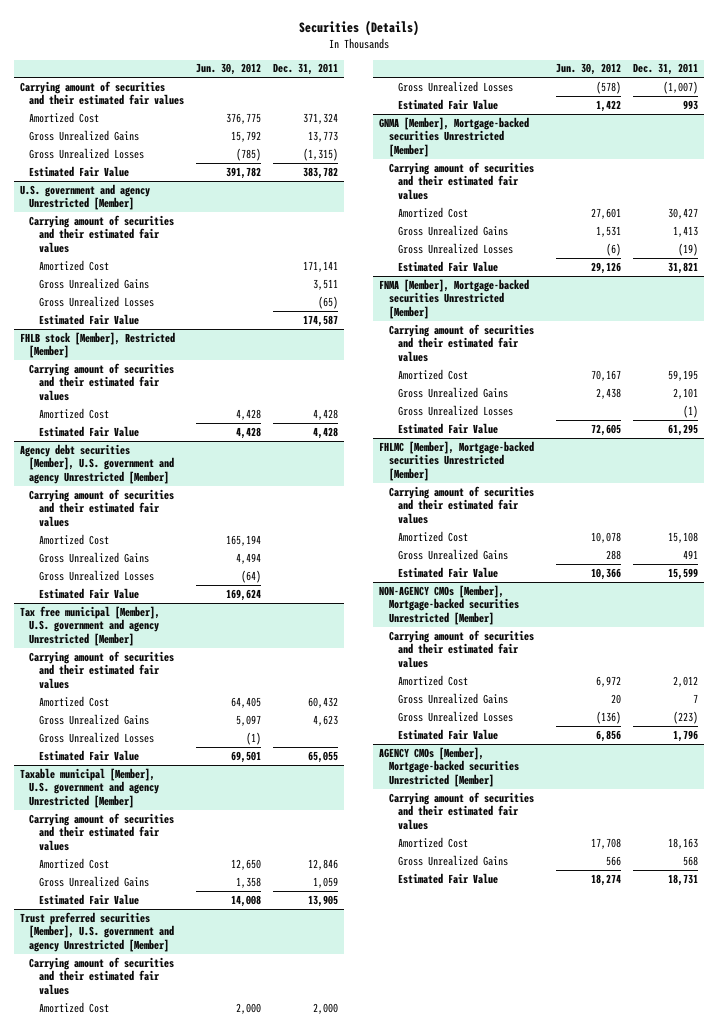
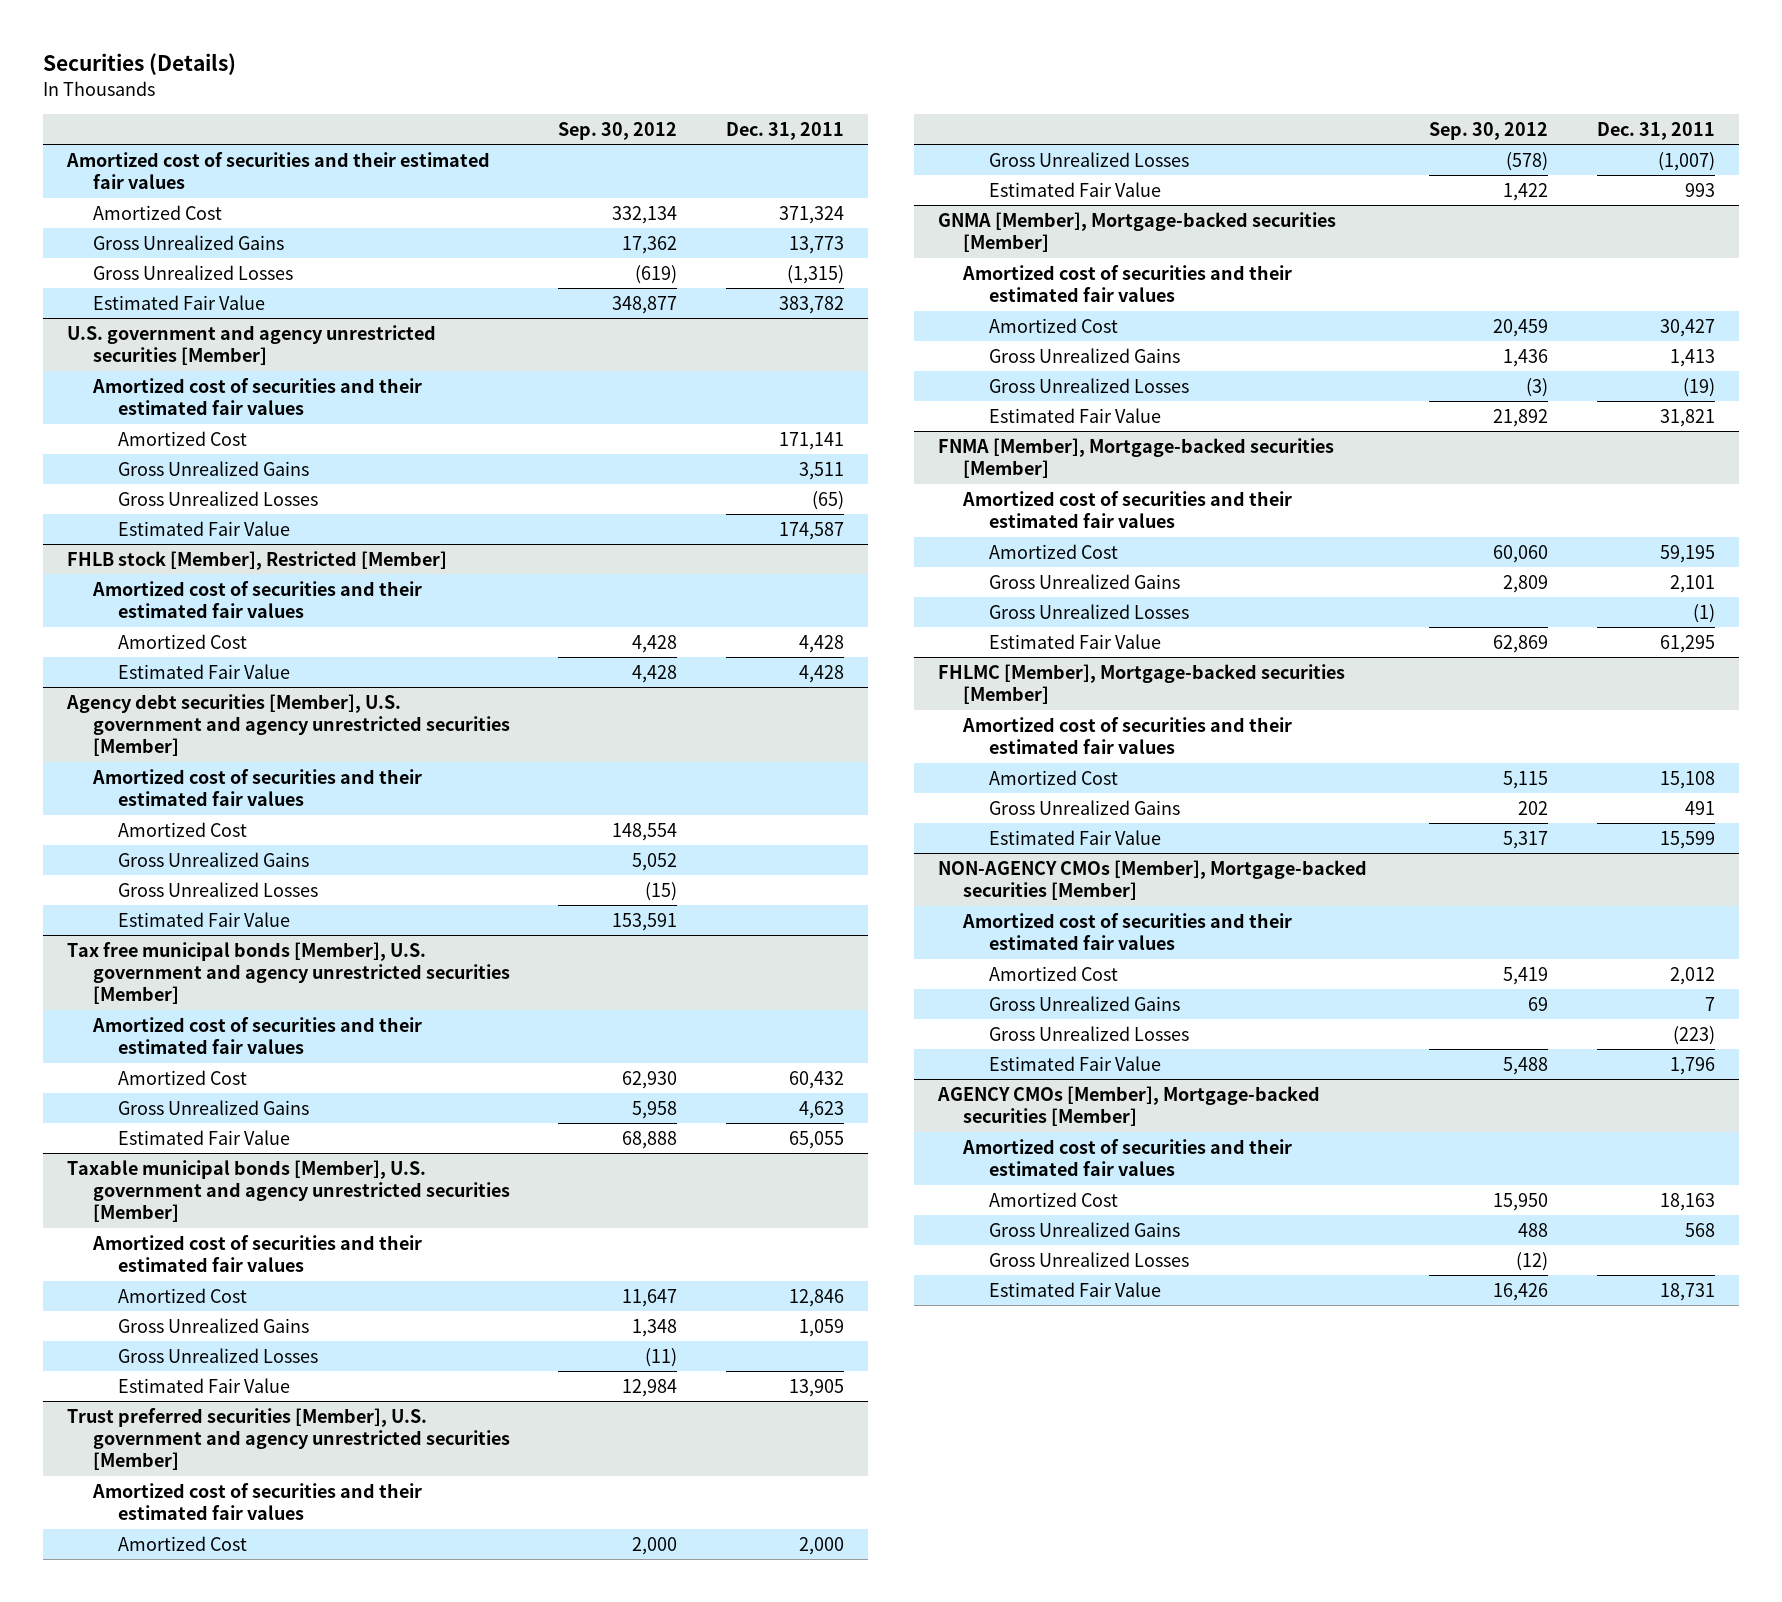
- | Jun. 30, 2012 | Dec. 31, 2011
+ | Sep. 30, 2012 | Dec. 31, 2011
- Carrying amount of securities and their estimated fair values
+ Amortized cost of securities and their estimated fair values
- U.S. government and agency Unrestricted [Member]
- Carrying amount of securities and their estimated fair values
+ U.S. government and agency unrestricted securities [Member]
+ Amortized cost of securities and their estimated fair values
@ FHLB stock [Member], Restricted [Member]
- Carrying amount of securities and their estimated fair values
+ Amortized cost of securities and their estimated fair values
- Agency debt securities [Member], U.S. government and agency Unrestricted [Member]
- Carrying amount of securities and their estimated fair values
+ Agency debt securities [Member], U.S. government and agency unrestricted securities [Member]
+ Amortized cost of securities and their estimated fair values
- Tax free municipal [Member], U.S. government and agency Unrestricted [Member]
- Carrying amount of securities and their estimated fair values
+ Tax free municipal bonds [Member], U.S. government and agency unrestricted securities [Member]
+ Amortized cost of securities and their estimated fair values
- Gross Unrealized Losses | (1) |
- Taxable municipal [Member], U.S. government and agency Unrestricted [Member]
- Carrying amount of securities and their estimated fair values
+ Taxable municipal bonds [Member], U.S. government and agency unrestricted securities [Member]
+ Amortized cost of securities and their estimated fair values
+ Gross Unrealized Losses | (11) |
- Trust preferred securities [Member], U.S. government and agency Unrestricted [Member]
- Carrying amount of securities and their estimated fair values
+ Trust preferred securities [Member], U.S. government and agency unrestricted securities [Member]
+ Amortized cost of securities and their estimated fair values
- GNMA [Member], Mortgage-backed securities Unrestricted [Member]
- Carrying amount of securities and their estimated fair values
+ GNMA [Member], Mortgage-backed securities [Member]
+ Amortized cost of securities and their estimated fair values
- FNMA [Member], Mortgage-backed securities Unrestricted [Member]
- Carrying amount of securities and their estimated fair values
+ FNMA [Member], Mortgage-backed securities [Member]
+ Amortized cost of securities and their estimated fair values
- FHLMC [Member], Mortgage-backed securities Unrestricted [Member]
- Carrying amount of securities and their estimated fair values
+ FHLMC [Member], Mortgage-backed securities [Member]
+ Amortized cost of securities and their estimated fair values
- NON-AGENCY CMOs [Member], Mortgage-backed securities Unrestricted [Member]
- Carrying amount of securities and their estimated fair values
+ NON-AGENCY CMOs [Member], Mortgage-backed securities [Member]
+ Amortized cost of securities and their estimated fair values
- AGENCY CMOs [Member], Mortgage-backed securities Unrestricted [Member]
- Carrying amount of securities and their estimated fair values
+ AGENCY CMOs [Member], Mortgage-backed securities [Member]
+ Amortized cost of securities and their estimated fair values
+ Gross Unrealized Losses | (12) |

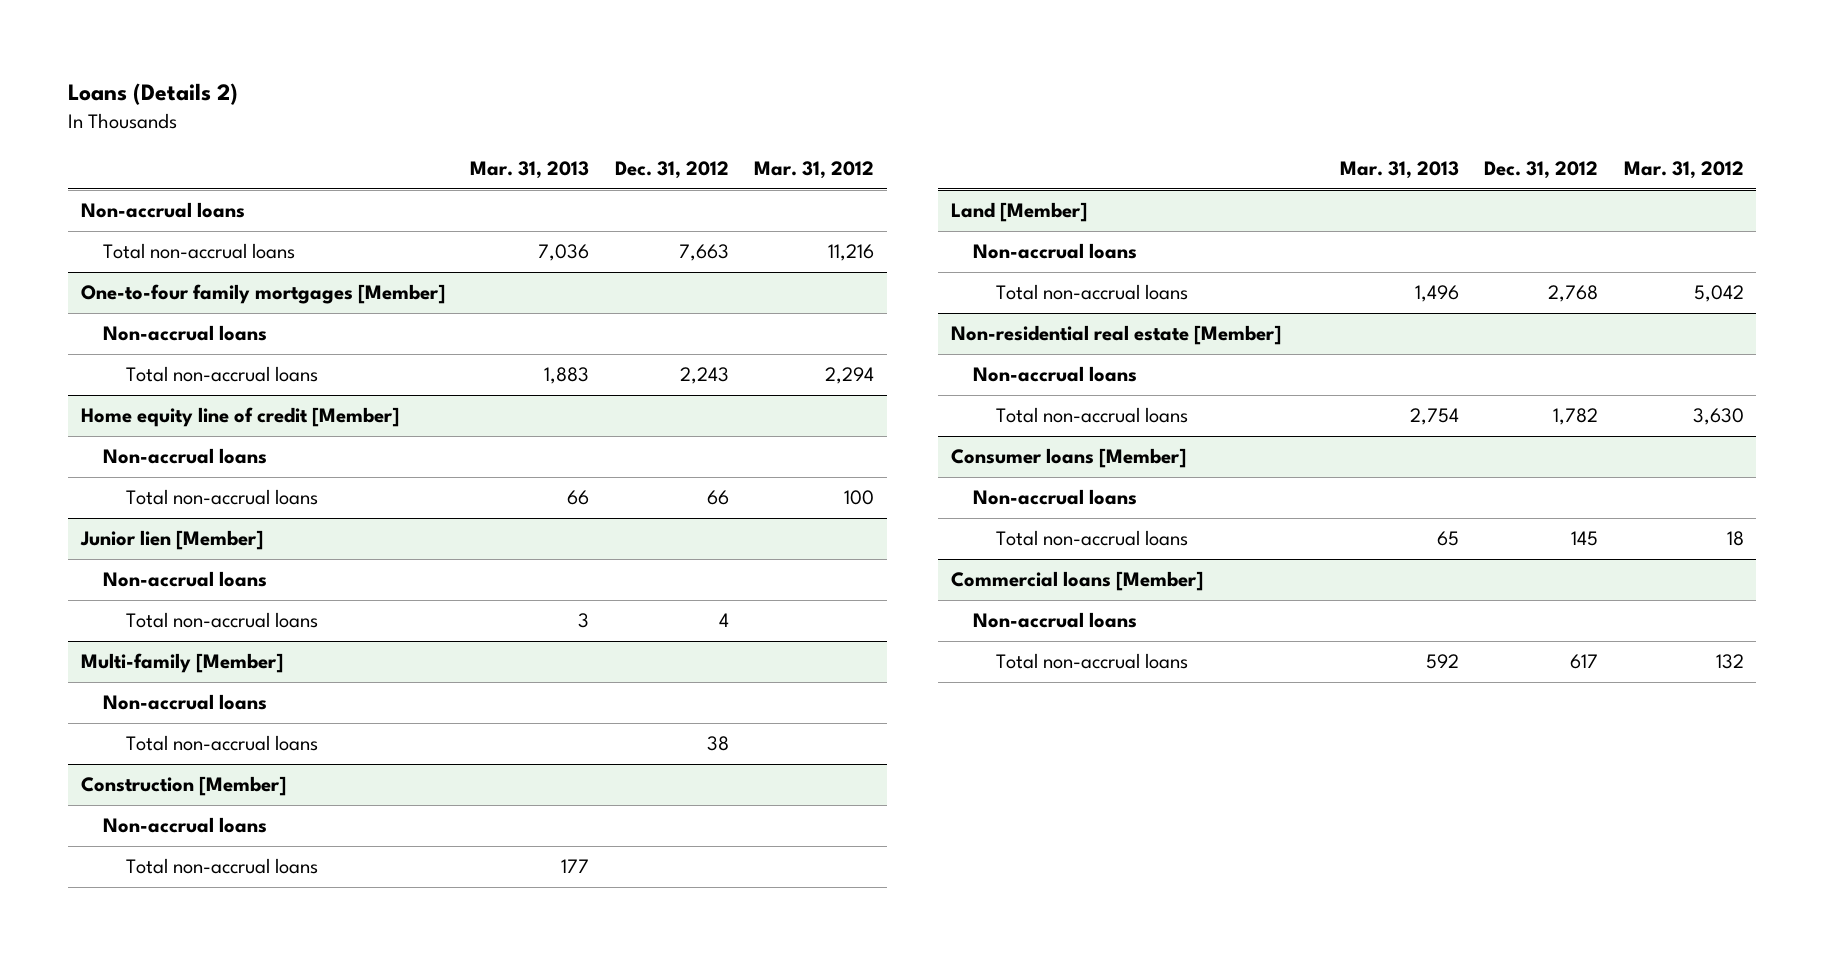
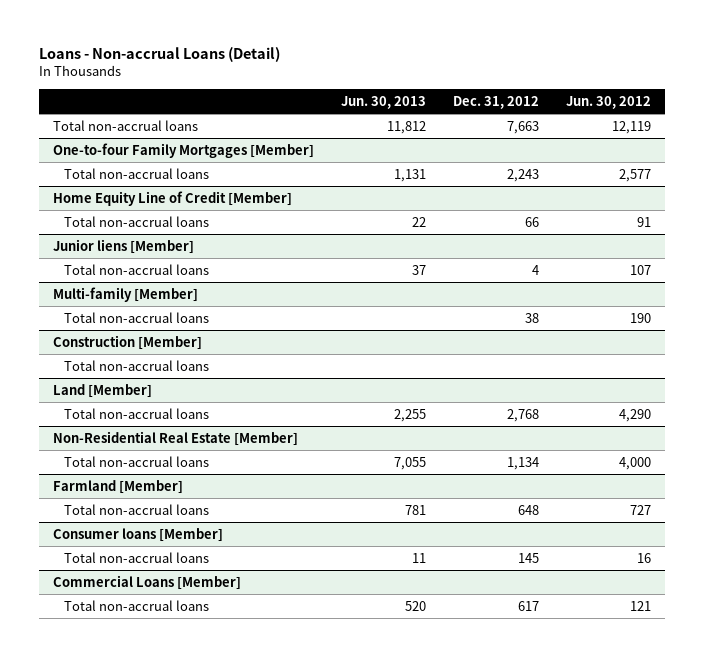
- Loans (Details 2)
+ Loans - Non-accrual Loans (Detail)
- | Mar. 31, 2013 | Dec. 31, 2012 | Mar. 31, 2012
+ | Jun. 30, 2013 | Dec. 31, 2012 | Jun. 30, 2012
- Non-accrual loans
- One-to-four family mortgages [Member]
- Non-accrual loans
+ One-to-four Family Mortgages [Member]
- Home equity line of credit [Member]
- Non-accrual loans
+ Home Equity Line of Credit [Member]
- Junior lien [Member]
- Non-accrual loans
+ Junior liens [Member]
@ Multi-family [Member]
- Non-accrual loans
@ Construction [Member]
- Non-accrual loans
@ Land [Member]
- Non-accrual loans
- Non-residential real estate [Member]
- Non-accrual loans
- Total non-accrual loans | 2,754 | 1,782 | 3,630
+ Non-Residential Real Estate [Member]
+ Total non-accrual loans | 7,055 | 1,134 | 4,000
+ Farmland [Member]
+ Total non-accrual loans | 781 | 648 | 727
@ Consumer loans [Member]
- Non-accrual loans
- Commercial loans [Member]
- Non-accrual loans
+ Commercial Loans [Member]

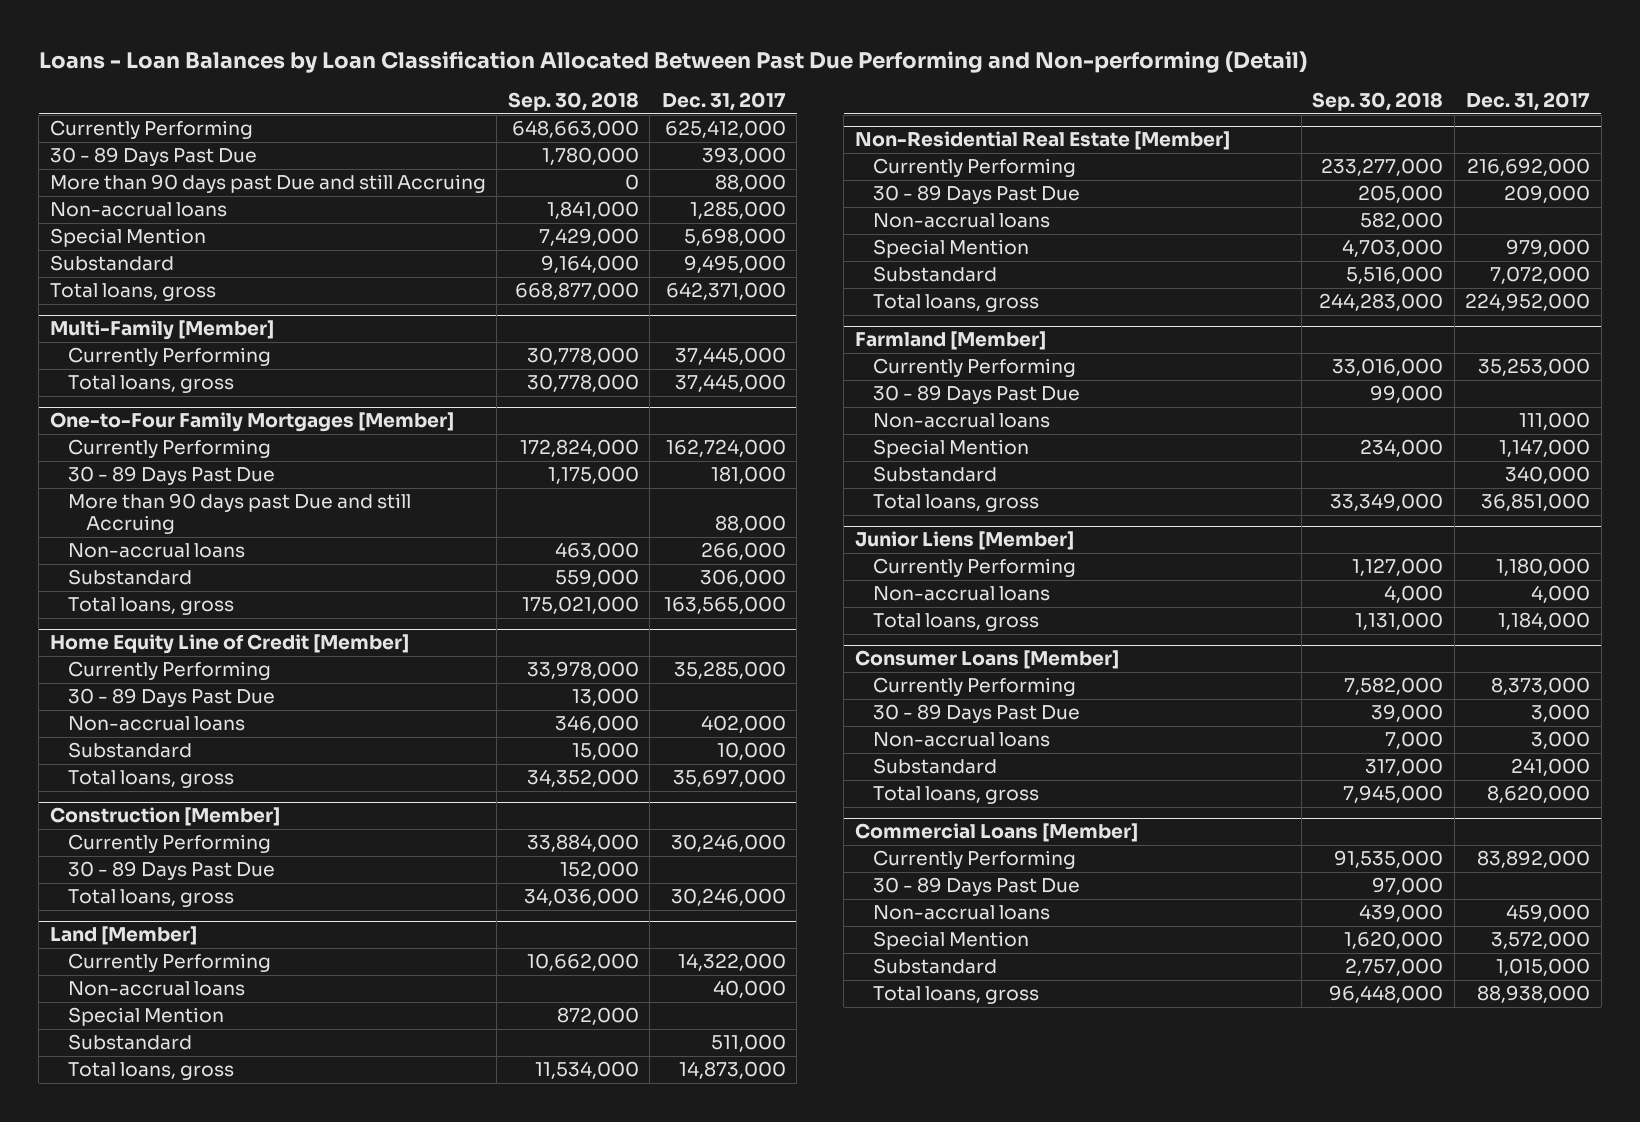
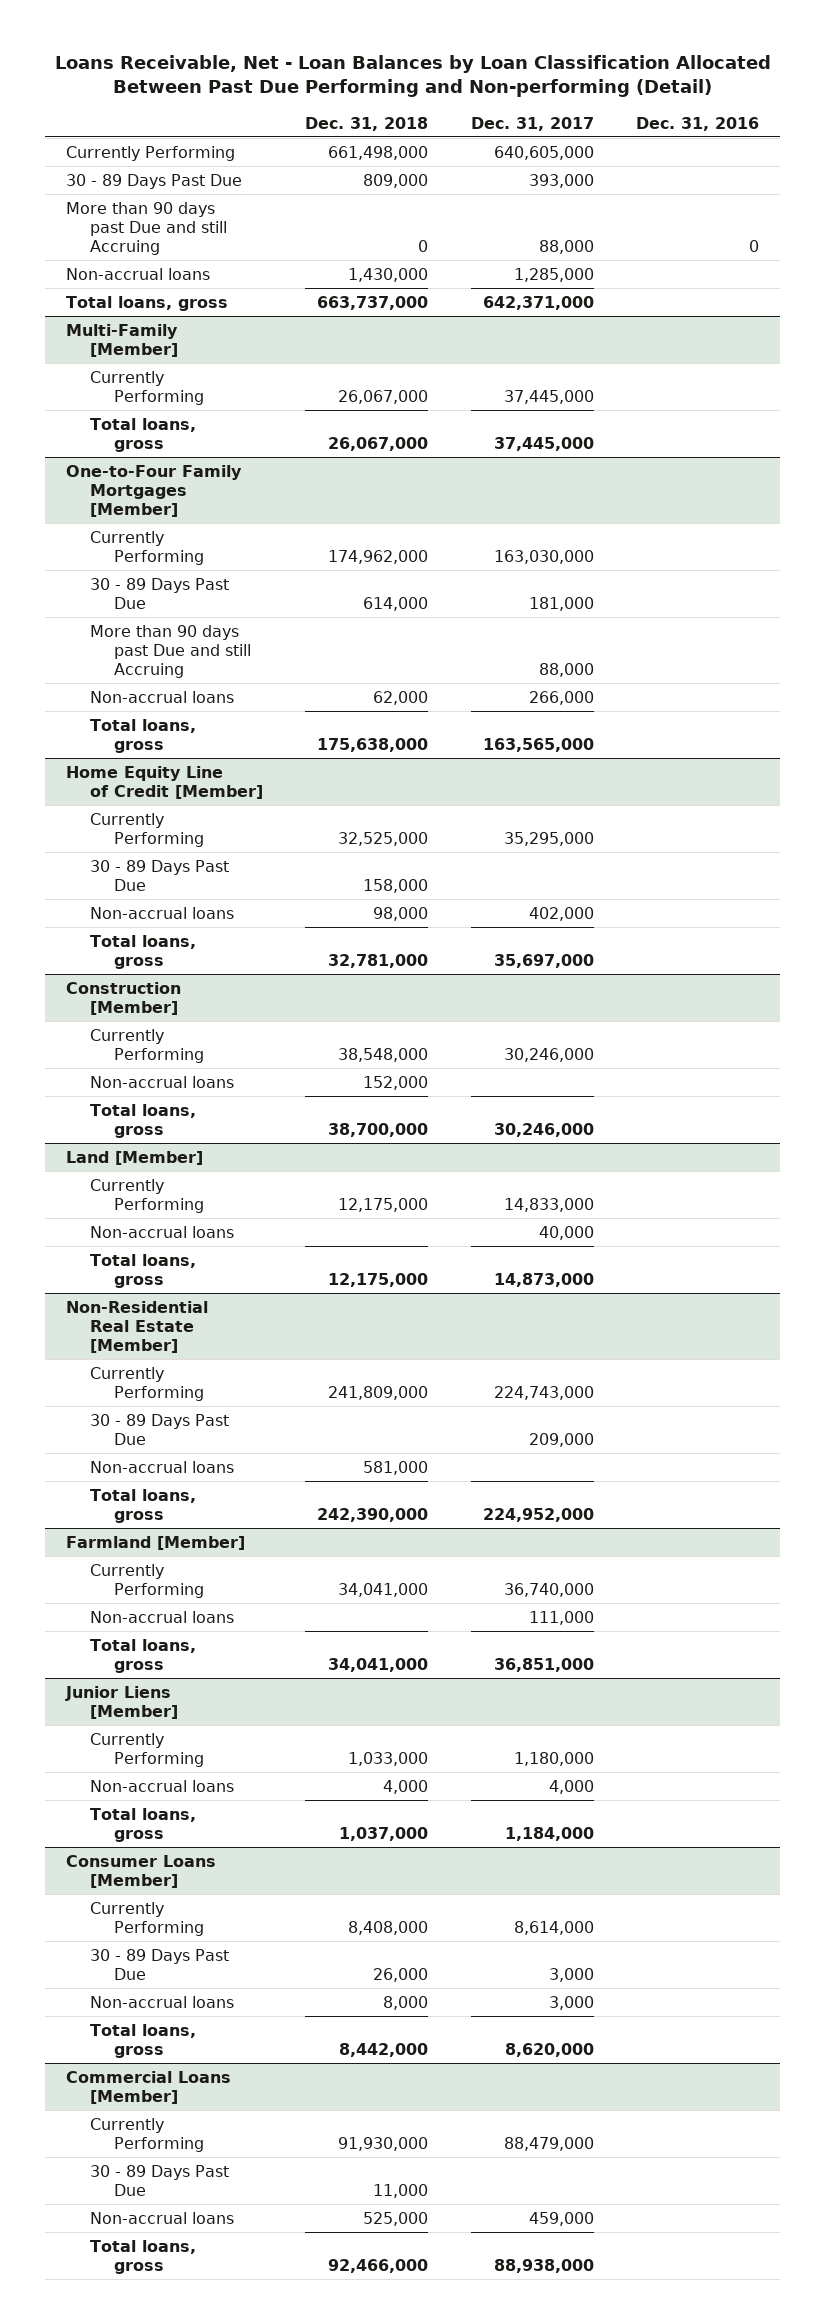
- Loans - Loan Balances by Loan Classification Allocated Between Past Due Performing and Non-performing (Detail)
+ Loans Receivable, Net - Loan Balances by Loan Classification Allocated Between Past Due Performing and Non-performing (Detail)
- | Sep. 30, 2018 | Dec. 31, 2017
+ | Dec. 31, 2018 | Dec. 31, 2017 | Dec. 31, 2016
- Currently Performing | 648,663,000 | 625,412,000
+ Currently Performing | 661,498,000 | 640,605,000 |
- Special Mention | 7,429,000 | 5,698,000
- Substandard | 9,164,000 | 9,495,000
@ One-to-Four Family Mortgages [Member]
- Currently Performing | 172,824,000 | 162,724,000
+ Currently Performing | 174,962,000 | 163,030,000 |
- Substandard | 559,000 | 306,000
@ Home Equity Line of Credit [Member]
- Currently Performing | 33,978,000 | 35,285,000
+ Currently Performing | 32,525,000 | 35,295,000 |
- Substandard | 15,000 | 10,000
@ Construction [Member]
- 30 - 89 Days Past Due | 152,000 |
+ Non-accrual loans | 152,000 | |
@ Land [Member]
- Currently Performing | 10,662,000 | 14,322,000
+ Currently Performing | 12,175,000 | 14,833,000 |
- Special Mention | 872,000 |
- Substandard | | 511,000
@ Non-Residential Real Estate [Member]
- Currently Performing | 233,277,000 | 216,692,000
+ Currently Performing | 241,809,000 | 224,743,000 |
- Special Mention | 4,703,000 | 979,000
- Substandard | 5,516,000 | 7,072,000
@ Farmland [Member]
- Currently Performing | 33,016,000 | 35,253,000
- 30 - 89 Days Past Due | 99,000 |
+ Currently Performing | 34,041,000 | 36,740,000 |
- Special Mention | 234,000 | 1,147,000
- Substandard | | 340,000
@ Consumer Loans [Member]
- Currently Performing | 7,582,000 | 8,373,000
+ Currently Performing | 8,408,000 | 8,614,000 |
- Substandard | 317,000 | 241,000
@ Commercial Loans [Member]
- Currently Performing | 91,535,000 | 83,892,000
+ Currently Performing | 91,930,000 | 88,479,000 |
- Special Mention | 1,620,000 | 3,572,000
- Substandard | 2,757,000 | 1,015,000

